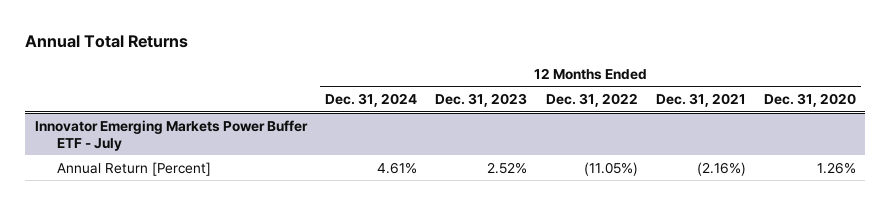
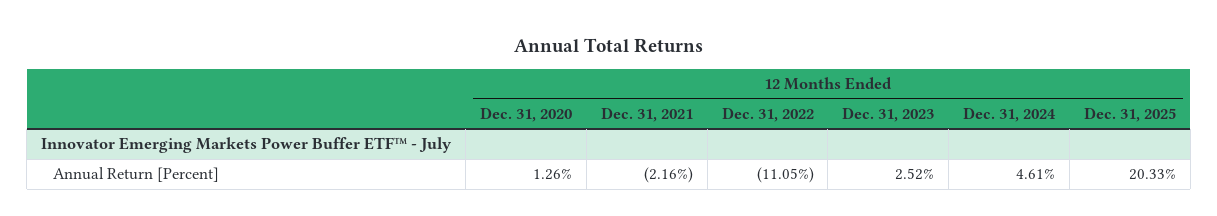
- | 12 Months Ended Dec. 31, 2024 | 12 Months Ended Dec. 31, 2023 | 12 Months Ended Dec. 31, 2022 | 12 Months Ended Dec. 31, 2021 | 12 Months Ended Dec. 31, 2020
+ | 12 Months Ended Dec. 31, 2020 | 12 Months Ended Dec. 31, 2021 | 12 Months Ended Dec. 31, 2022 | 12 Months Ended Dec. 31, 2023 | 12 Months Ended Dec. 31, 2024 | 12 Months Ended Dec. 31, 2025
- Innovator Emerging Markets Power Buffer ETF - July
+ Innovator Emerging Markets Power Buffer ETF™ - July

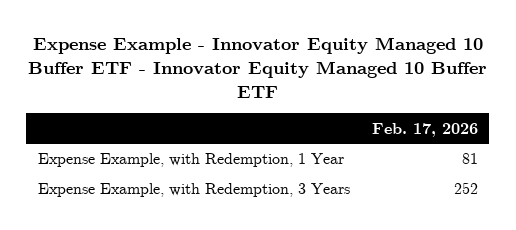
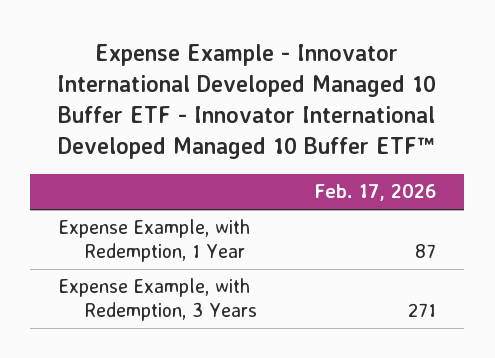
- Expense Example - Innovator Equity Managed 10 Buffer ETF - Innovator Equity Managed 10 Buffer ETF
+ Expense Example - Innovator International Developed Managed 10 Buffer ETF - Innovator International Developed Managed 10 Buffer ETF™
- Expense Example, with Redemption, 1 Year | 81
- Expense Example, with Redemption, 3 Years | 252
+ Expense Example, with Redemption, 1 Year | 87
+ Expense Example, with Redemption, 3 Years | 271

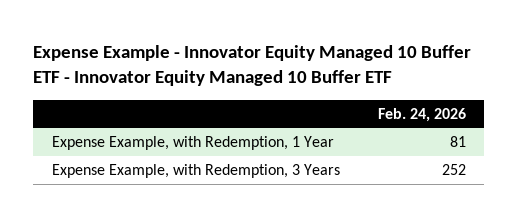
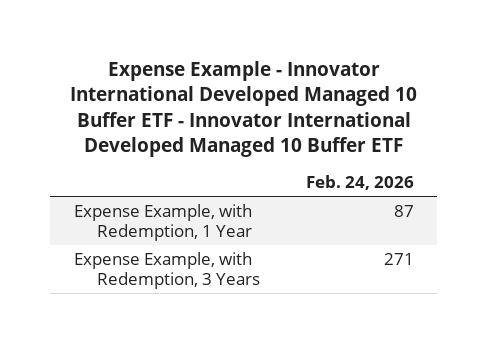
- Expense Example - Innovator Equity Managed 10 Buffer ETF - Innovator Equity Managed 10 Buffer ETF
+ Expense Example - Innovator International Developed Managed 10 Buffer ETF - Innovator International Developed Managed 10 Buffer ETF
- Expense Example, with Redemption, 1 Year | 81
- Expense Example, with Redemption, 3 Years | 252
+ Expense Example, with Redemption, 1 Year | 87
+ Expense Example, with Redemption, 3 Years | 271

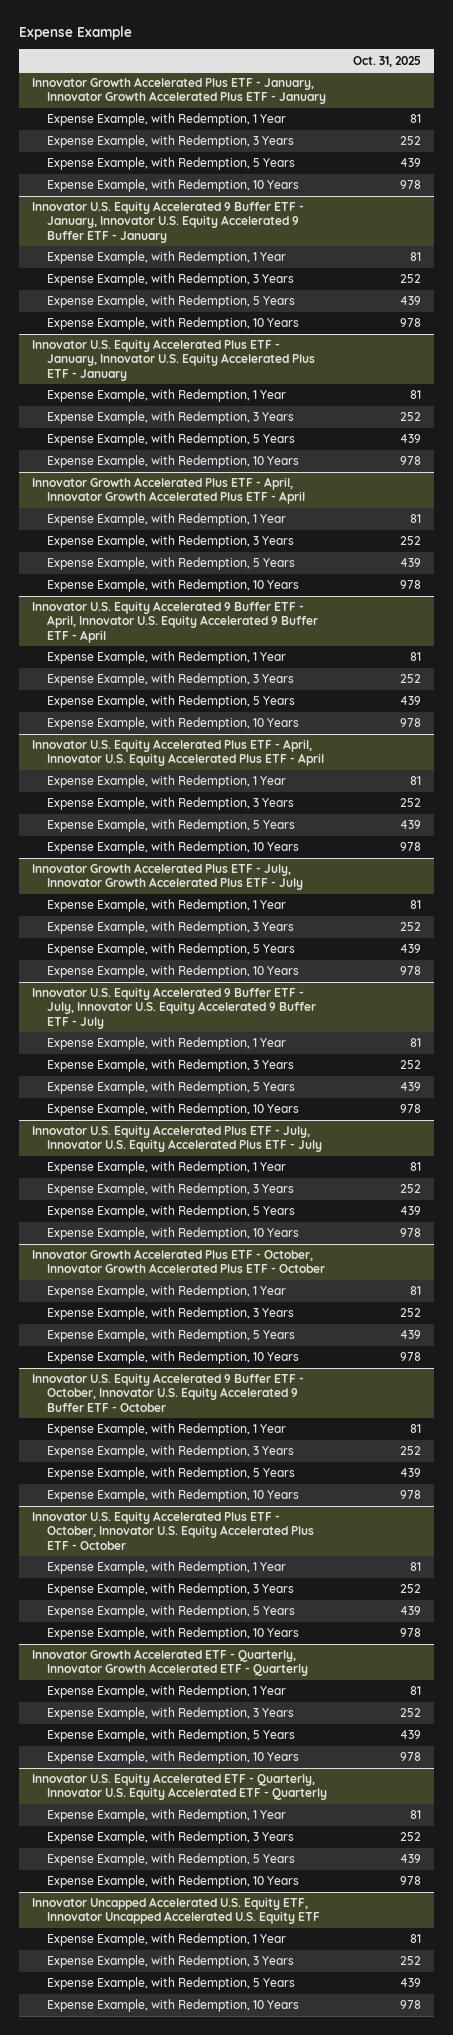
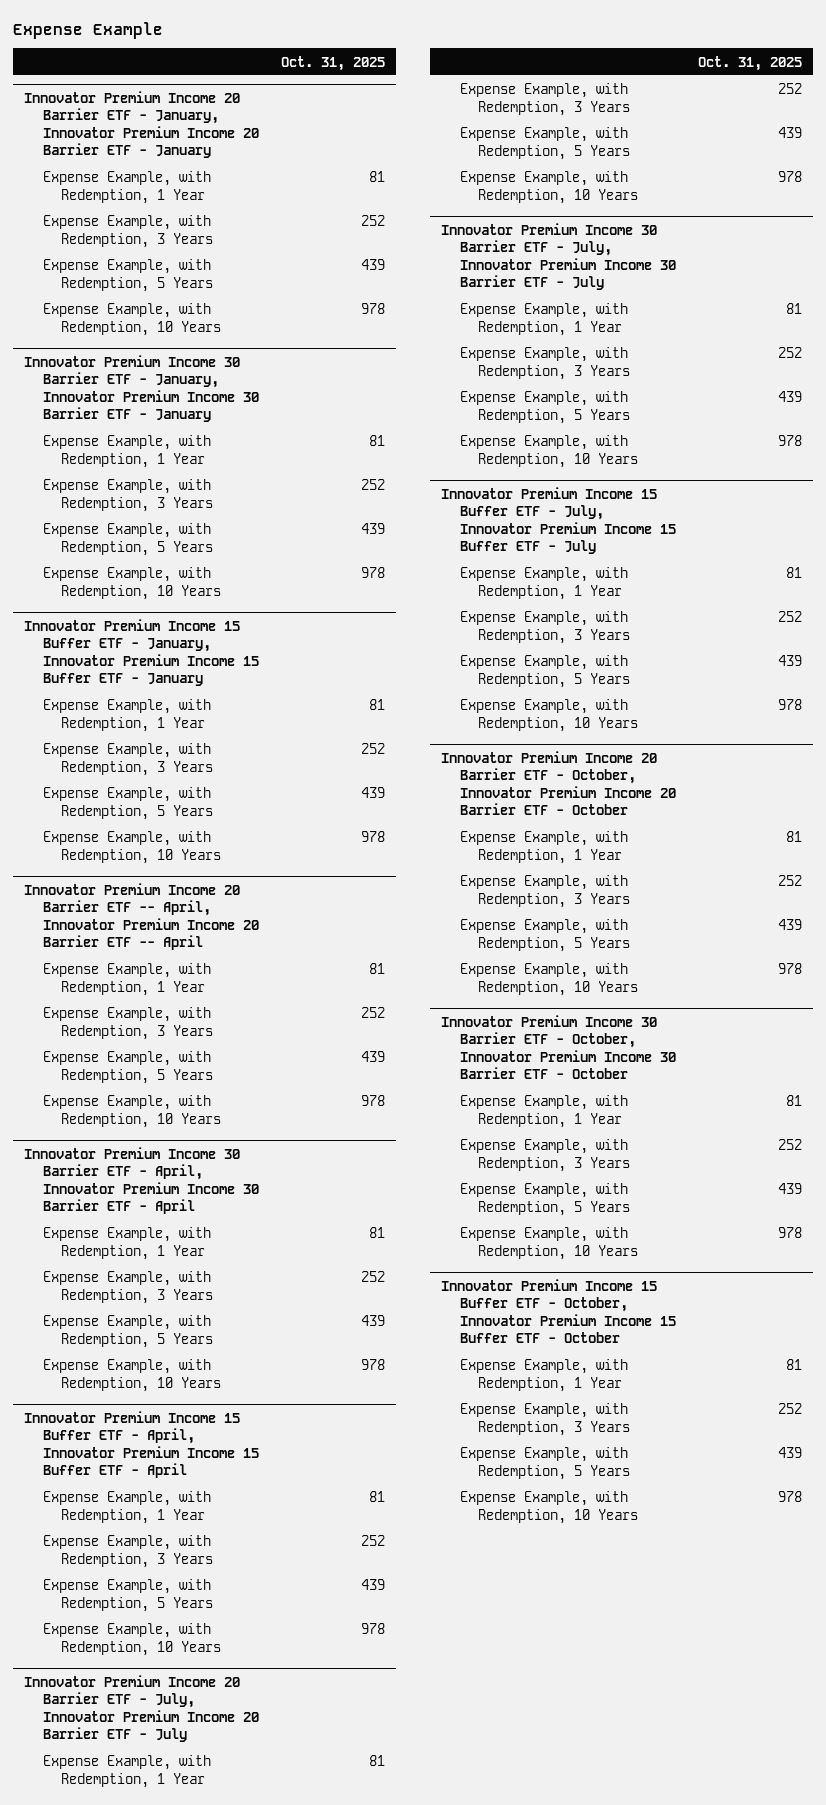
- Innovator Growth Accelerated Plus ETF - January, Innovator Growth Accelerated Plus ETF - January
- Expense Example, with Redemption, 1 Year | 81
- Expense Example, with Redemption, 3 Years | 252
- Expense Example, with Redemption, 5 Years | 439
- Expense Example, with Redemption, 10 Years | 978
- Innovator U.S. Equity Accelerated 9 Buffer ETF - January, Innovator U.S. Equity Accelerated 9 Buffer ETF - January
- Expense Example, with Redemption, 1 Year | 81
- Expense Example, with Redemption, 3 Years | 252
- Expense Example, with Redemption, 5 Years | 439
- Expense Example, with Redemption, 10 Years | 978
- Innovator U.S. Equity Accelerated Plus ETF - January, Innovator U.S. Equity Accelerated Plus ETF - January
- Expense Example, with Redemption, 1 Year | 81
- Expense Example, with Redemption, 3 Years | 252
- Expense Example, with Redemption, 5 Years | 439
- Expense Example, with Redemption, 10 Years | 978
- Innovator Growth Accelerated Plus ETF - April, Innovator Growth Accelerated Plus ETF - April
+ Innovator Premium Income 20 Barrier ETF - January, Innovator Premium Income 20 Barrier ETF - January
- Innovator U.S. Equity Accelerated 9 Buffer ETF - April, Innovator U.S. Equity Accelerated 9 Buffer ETF - April
+ Innovator Premium Income 30 Barrier ETF - January, Innovator Premium Income 30 Barrier ETF - January
- Innovator U.S. Equity Accelerated Plus ETF - April, Innovator U.S. Equity Accelerated Plus ETF - April
+ Innovator Premium Income 15 Buffer ETF - January, Innovator Premium Income 15 Buffer ETF - January
- Innovator Growth Accelerated Plus ETF - July, Innovator Growth Accelerated Plus ETF - July
+ Innovator Premium Income 20 Barrier ETF -- April, Innovator Premium Income 20 Barrier ETF -- April
- Innovator U.S. Equity Accelerated 9 Buffer ETF - July, Innovator U.S. Equity Accelerated 9 Buffer ETF - July
+ Innovator Premium Income 30 Barrier ETF - April, Innovator Premium Income 30 Barrier ETF - April
- Innovator U.S. Equity Accelerated Plus ETF - July, Innovator U.S. Equity Accelerated Plus ETF - July
+ Innovator Premium Income 15 Buffer ETF - April, Innovator Premium Income 15 Buffer ETF - April
- Innovator Growth Accelerated Plus ETF - October, Innovator Growth Accelerated Plus ETF - October
+ Innovator Premium Income 20 Barrier ETF - July, Innovator Premium Income 20 Barrier ETF - July
- Innovator U.S. Equity Accelerated 9 Buffer ETF - October, Innovator U.S. Equity Accelerated 9 Buffer ETF - October
+ Innovator Premium Income 30 Barrier ETF - July, Innovator Premium Income 30 Barrier ETF - July
- Innovator U.S. Equity Accelerated Plus ETF - October, Innovator U.S. Equity Accelerated Plus ETF - October
+ Innovator Premium Income 15 Buffer ETF - July, Innovator Premium Income 15 Buffer ETF - July
- Innovator Growth Accelerated ETF - Quarterly, Innovator Growth Accelerated ETF - Quarterly
+ Innovator Premium Income 20 Barrier ETF - October, Innovator Premium Income 20 Barrier ETF - October
- Innovator U.S. Equity Accelerated ETF - Quarterly, Innovator U.S. Equity Accelerated ETF - Quarterly
+ Innovator Premium Income 30 Barrier ETF - October, Innovator Premium Income 30 Barrier ETF - October
- Innovator Uncapped Accelerated U.S. Equity ETF, Innovator Uncapped Accelerated U.S. Equity ETF
+ Innovator Premium Income 15 Buffer ETF - October, Innovator Premium Income 15 Buffer ETF - October

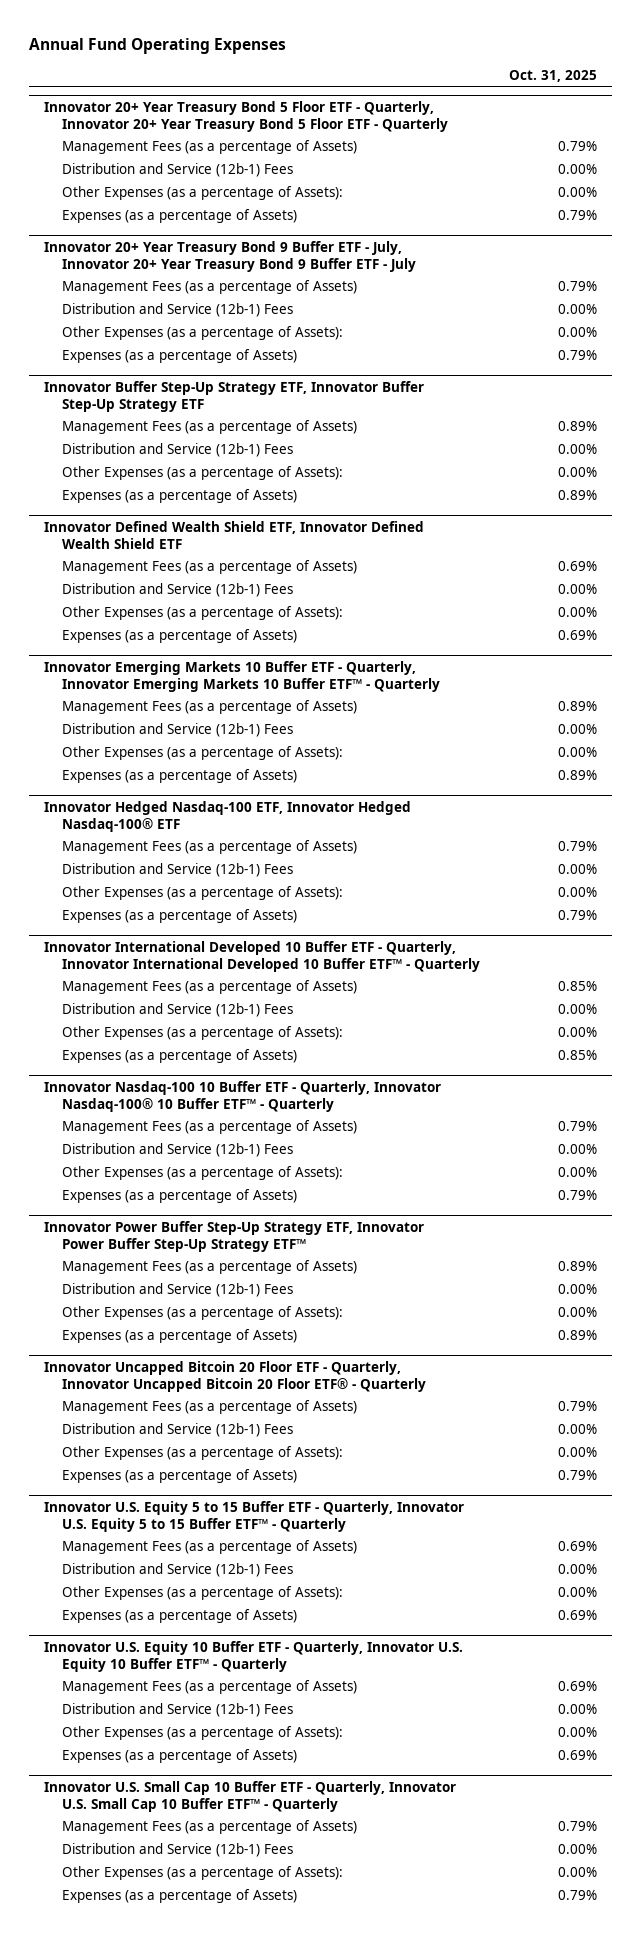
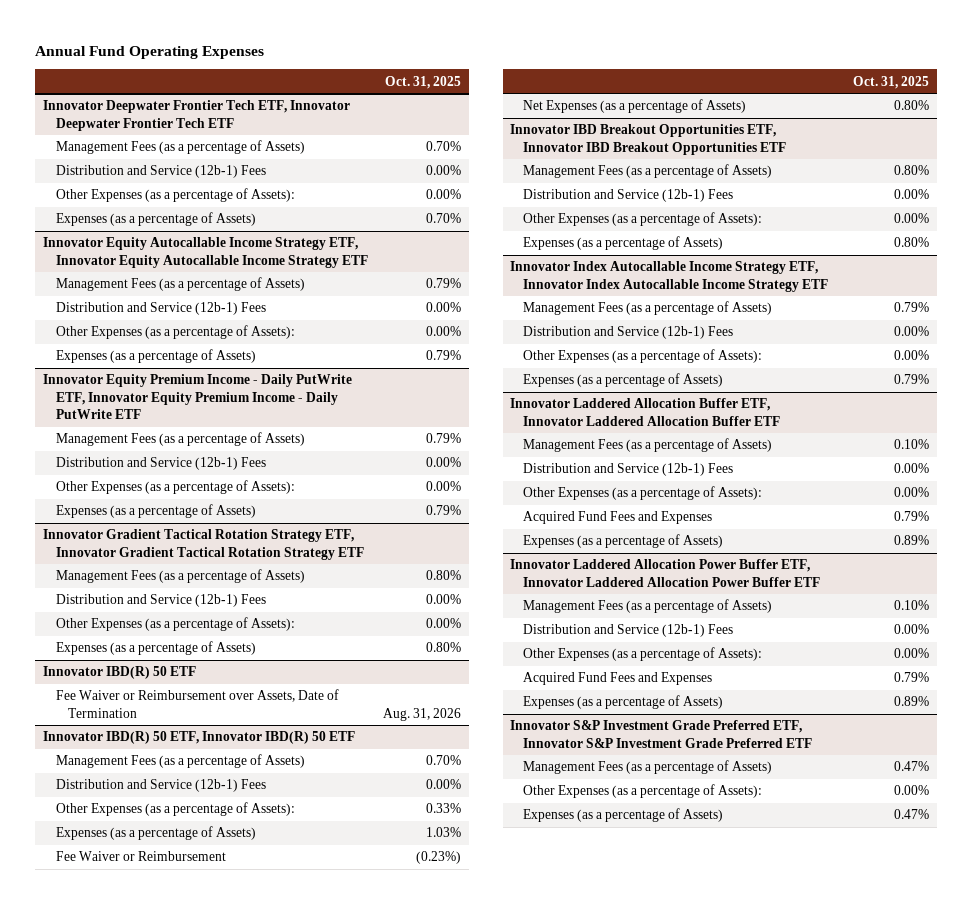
- Innovator 20+ Year Treasury Bond 5 Floor ETF - Quarterly, Innovator 20+ Year Treasury Bond 5 Floor ETF - Quarterly
- Management Fees (as a percentage of Assets) | 0.79%
+ Innovator Deepwater Frontier Tech ETF, Innovator Deepwater Frontier Tech ETF
+ Management Fees (as a percentage of Assets) | 0.70%
- Expenses (as a percentage of Assets) | 0.79%
- Innovator 20+ Year Treasury Bond 9 Buffer ETF - July, Innovator 20+ Year Treasury Bond 9 Buffer ETF - July
+ Expenses (as a percentage of Assets) | 0.70%
+ Innovator Equity Autocallable Income Strategy ETF, Innovator Equity Autocallable Income Strategy ETF
- Innovator Buffer Step-Up Strategy ETF, Innovator Buffer Step-Up Strategy ETF
- Management Fees (as a percentage of Assets) | 0.89%
- Distribution and Service (12b-1) Fees | 0.00%
- Other Expenses (as a percentage of Assets): | 0.00%
- Expenses (as a percentage of Assets) | 0.89%
- Innovator Defined Wealth Shield ETF, Innovator Defined Wealth Shield ETF
- Management Fees (as a percentage of Assets) | 0.69%
- Distribution and Service (12b-1) Fees | 0.00%
- Other Expenses (as a percentage of Assets): | 0.00%
- Expenses (as a percentage of Assets) | 0.69%
- Innovator Emerging Markets 10 Buffer ETF - Quarterly, Innovator Emerging Markets 10 Buffer ETF™ - Quarterly
- Management Fees (as a percentage of Assets) | 0.89%
- Distribution and Service (12b-1) Fees | 0.00%
- Other Expenses (as a percentage of Assets): | 0.00%
- Expenses (as a percentage of Assets) | 0.89%
- Innovator Hedged Nasdaq-100 ETF, Innovator Hedged Nasdaq-100® ETF
+ Innovator Equity Premium Income - Daily PutWrite ETF, Innovator Equity Premium Income - Daily PutWrite ETF
- Innovator International Developed 10 Buffer ETF - Quarterly, Innovator International Developed 10 Buffer ETF™ - Quarterly
- Management Fees (as a percentage of Assets) | 0.85%
+ Innovator Gradient Tactical Rotation Strategy ETF, Innovator Gradient Tactical Rotation Strategy ETF
+ Management Fees (as a percentage of Assets) | 0.80%
- Expenses (as a percentage of Assets) | 0.85%
- Innovator Nasdaq-100 10 Buffer ETF - Quarterly, Innovator Nasdaq-100® 10 Buffer ETF™ - Quarterly
- Management Fees (as a percentage of Assets) | 0.79%
+ Expenses (as a percentage of Assets) | 0.80%
+ Innovator IBD(R) 50 ETF
+ Fee Waiver or Reimbursement over Assets, Date of Termination | Aug. 31, 2026
+ Innovator IBD(R) 50 ETF, Innovator IBD(R) 50 ETF
+ Management Fees (as a percentage of Assets) | 0.70%
- Other Expenses (as a percentage of Assets): | 0.00%
- Expenses (as a percentage of Assets) | 0.79%
- Innovator Power Buffer Step-Up Strategy ETF, Innovator Power Buffer Step-Up Strategy ETF™
- Management Fees (as a percentage of Assets) | 0.89%
+ Other Expenses (as a percentage of Assets): | 0.33%
+ Expenses (as a percentage of Assets) | 1.03%
+ Fee Waiver or Reimbursement | (0.23%)
+ Net Expenses (as a percentage of Assets) | 0.80%
+ Innovator IBD Breakout Opportunities ETF, Innovator IBD Breakout Opportunities ETF
+ Management Fees (as a percentage of Assets) | 0.80%
- Expenses (as a percentage of Assets) | 0.89%
- Innovator Uncapped Bitcoin 20 Floor ETF - Quarterly, Innovator Uncapped Bitcoin 20 Floor ETF® - Quarterly
+ Expenses (as a percentage of Assets) | 0.80%
+ Innovator Index Autocallable Income Strategy ETF, Innovator Index Autocallable Income Strategy ETF
- Innovator U.S. Equity 5 to 15 Buffer ETF - Quarterly, Innovator U.S. Equity 5 to 15 Buffer ETF™ - Quarterly
- Management Fees (as a percentage of Assets) | 0.69%
+ Innovator Laddered Allocation Buffer ETF, Innovator Laddered Allocation Buffer ETF
+ Management Fees (as a percentage of Assets) | 0.10%
- Expenses (as a percentage of Assets) | 0.69%
- Innovator U.S. Equity 10 Buffer ETF - Quarterly, Innovator U.S. Equity 10 Buffer ETF™ - Quarterly
- Management Fees (as a percentage of Assets) | 0.69%
+ Acquired Fund Fees and Expenses | 0.79%
+ Expenses (as a percentage of Assets) | 0.89%
+ Innovator Laddered Allocation Power Buffer ETF, Innovator Laddered Allocation Power Buffer ETF
+ Management Fees (as a percentage of Assets) | 0.10%
- Expenses (as a percentage of Assets) | 0.69%
- Innovator U.S. Small Cap 10 Buffer ETF - Quarterly, Innovator U.S. Small Cap 10 Buffer ETF™ - Quarterly
- Management Fees (as a percentage of Assets) | 0.79%
- Distribution and Service (12b-1) Fees | 0.00%
+ Acquired Fund Fees and Expenses | 0.79%
+ Expenses (as a percentage of Assets) | 0.89%
+ Innovator S&P Investment Grade Preferred ETF, Innovator S&P Investment Grade Preferred ETF
+ Management Fees (as a percentage of Assets) | 0.47%
- Expenses (as a percentage of Assets) | 0.79%
+ Expenses (as a percentage of Assets) | 0.47%

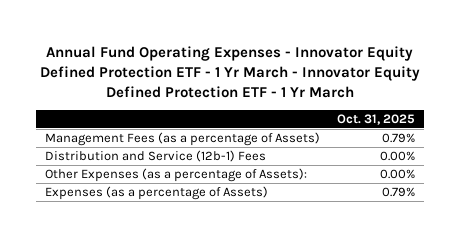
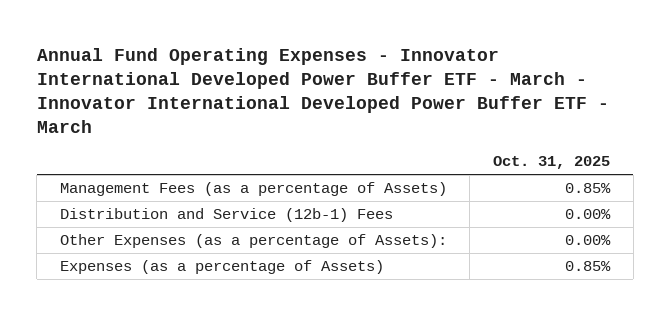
- Annual Fund Operating Expenses - Innovator Equity Defined Protection ETF - 1 Yr March - Innovator Equity Defined Protection ETF - 1 Yr March
+ Annual Fund Operating Expenses - Innovator International Developed Power Buffer ETF - March - Innovator International Developed Power Buffer ETF - March
- Management Fees (as a percentage of Assets) | 0.79%
+ Management Fees (as a percentage of Assets) | 0.85%
- Expenses (as a percentage of Assets) | 0.79%
+ Expenses (as a percentage of Assets) | 0.85%

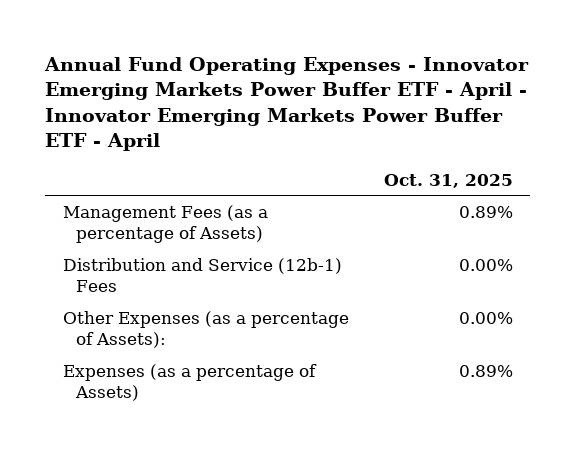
- Annual Fund Operating Expenses - Innovator International Developed Power Buffer ETF - March - Innovator International Developed Power Buffer ETF - March
+ Annual Fund Operating Expenses - Innovator Emerging Markets Power Buffer ETF - April - Innovator Emerging Markets Power Buffer ETF - April
- Management Fees (as a percentage of Assets) | 0.85%
+ Management Fees (as a percentage of Assets) | 0.89%
- Expenses (as a percentage of Assets) | 0.85%
+ Expenses (as a percentage of Assets) | 0.89%

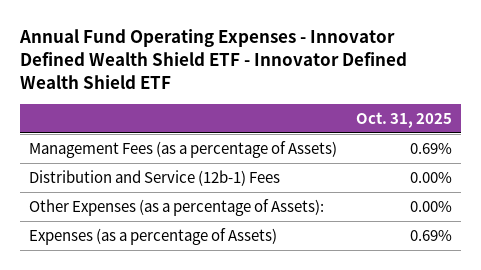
- Annual Fund Operating Expenses - Innovator Emerging Markets Power Buffer ETF - April - Innovator Emerging Markets Power Buffer ETF - April
+ Annual Fund Operating Expenses - Innovator Defined Wealth Shield ETF - Innovator Defined Wealth Shield ETF
- Management Fees (as a percentage of Assets) | 0.89%
+ Management Fees (as a percentage of Assets) | 0.69%
- Expenses (as a percentage of Assets) | 0.89%
+ Expenses (as a percentage of Assets) | 0.69%

